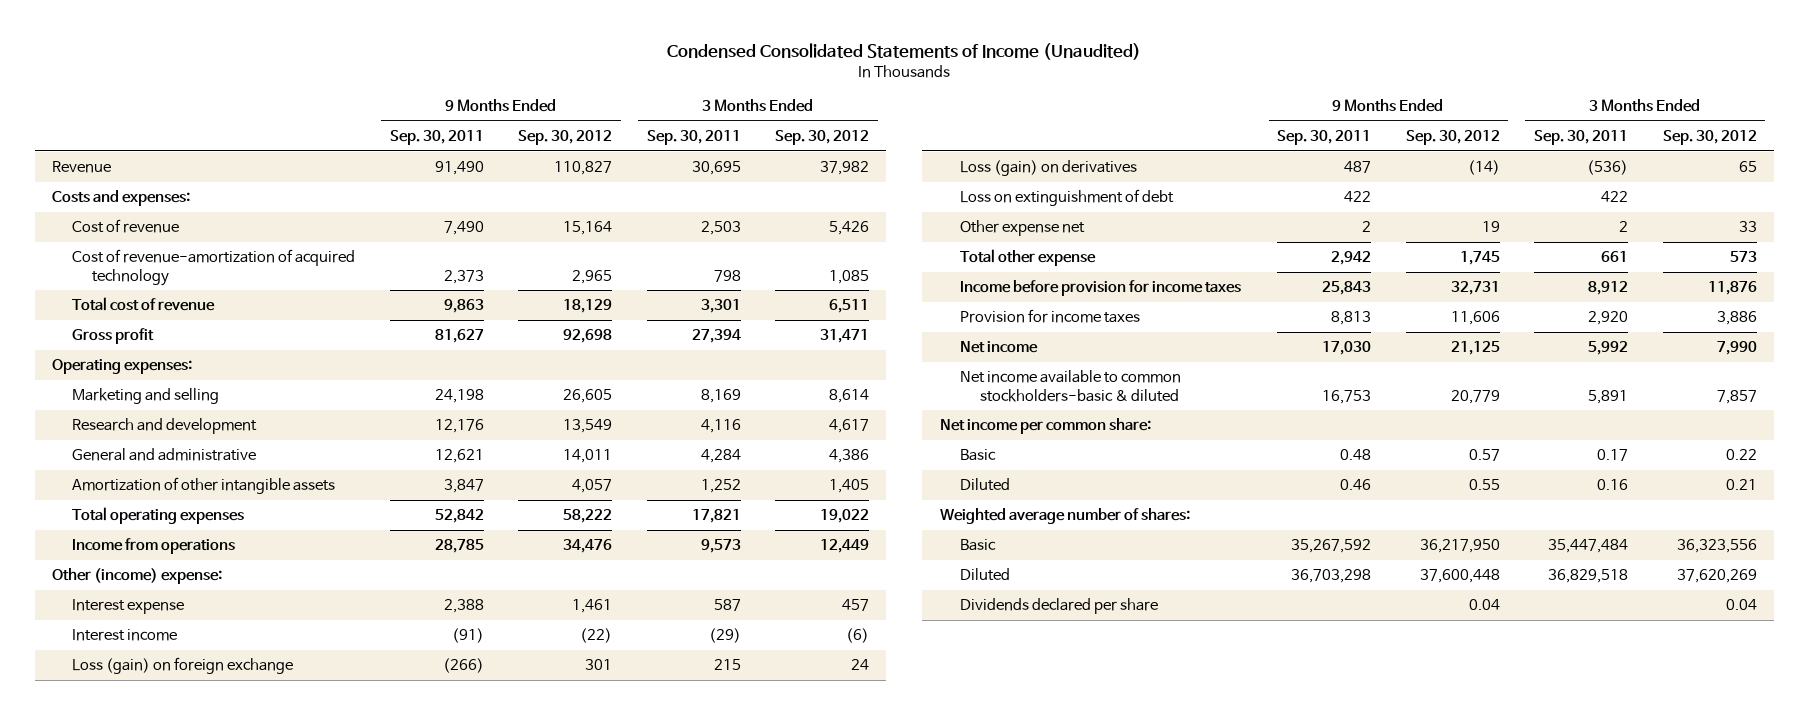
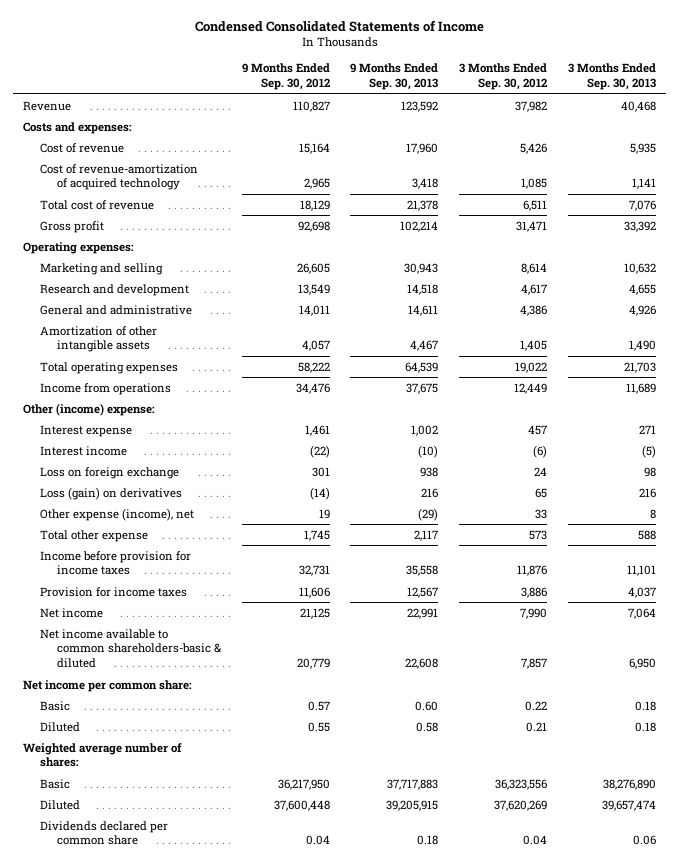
- Condensed Consolidated Statements of Income (Unaudited)
+ Condensed Consolidated Statements of Income
- | 9 Months Ended Sep. 30, 2011 | 9 Months Ended Sep. 30, 2012 | 3 Months Ended Sep. 30, 2011 | 3 Months Ended Sep. 30, 2012
+ | 9 Months Ended Sep. 30, 2012 | 9 Months Ended Sep. 30, 2013 | 3 Months Ended Sep. 30, 2012 | 3 Months Ended Sep. 30, 2013
- Loss (gain) on foreign exchange | (266) | 301 | 215 | 24
+ Loss on foreign exchange | 301 | 938 | 24 | 98
- Loss on extinguishment of debt | 422 | | 422 |
- Other expense net | 2 | 19 | 2 | 33
+ Other expense (income), net | 19 | (29) | 33 | 8
- Net income available to common stockholders-basic & diluted | 16,753 | 20,779 | 5,891 | 7,857
+ Net income available to common shareholders-basic & diluted | 20,779 | 22,608 | 7,857 | 6,950
- Dividends declared per share | | 0.04 | | 0.04
+ Dividends declared per common share | 0.04 | 0.18 | 0.04 | 0.06

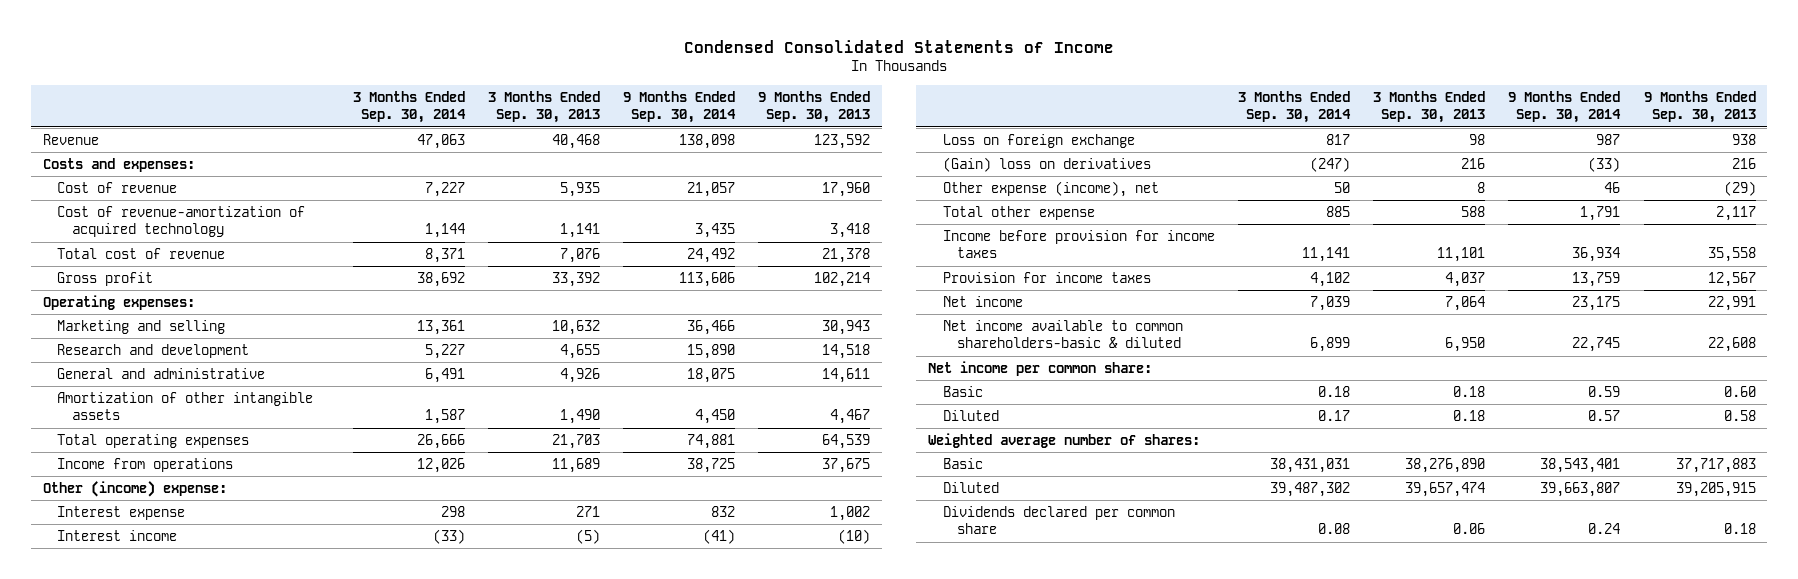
- | 9 Months Ended Sep. 30, 2012 | 9 Months Ended Sep. 30, 2013 | 3 Months Ended Sep. 30, 2012 | 3 Months Ended Sep. 30, 2013
+ | 3 Months Ended Sep. 30, 2014 | 3 Months Ended Sep. 30, 2013 | 9 Months Ended Sep. 30, 2014 | 9 Months Ended Sep. 30, 2013
- Loss (gain) on derivatives | (14) | 216 | 65 | 216
+ (Gain) loss on derivatives | (247) | 216 | (33) | 216

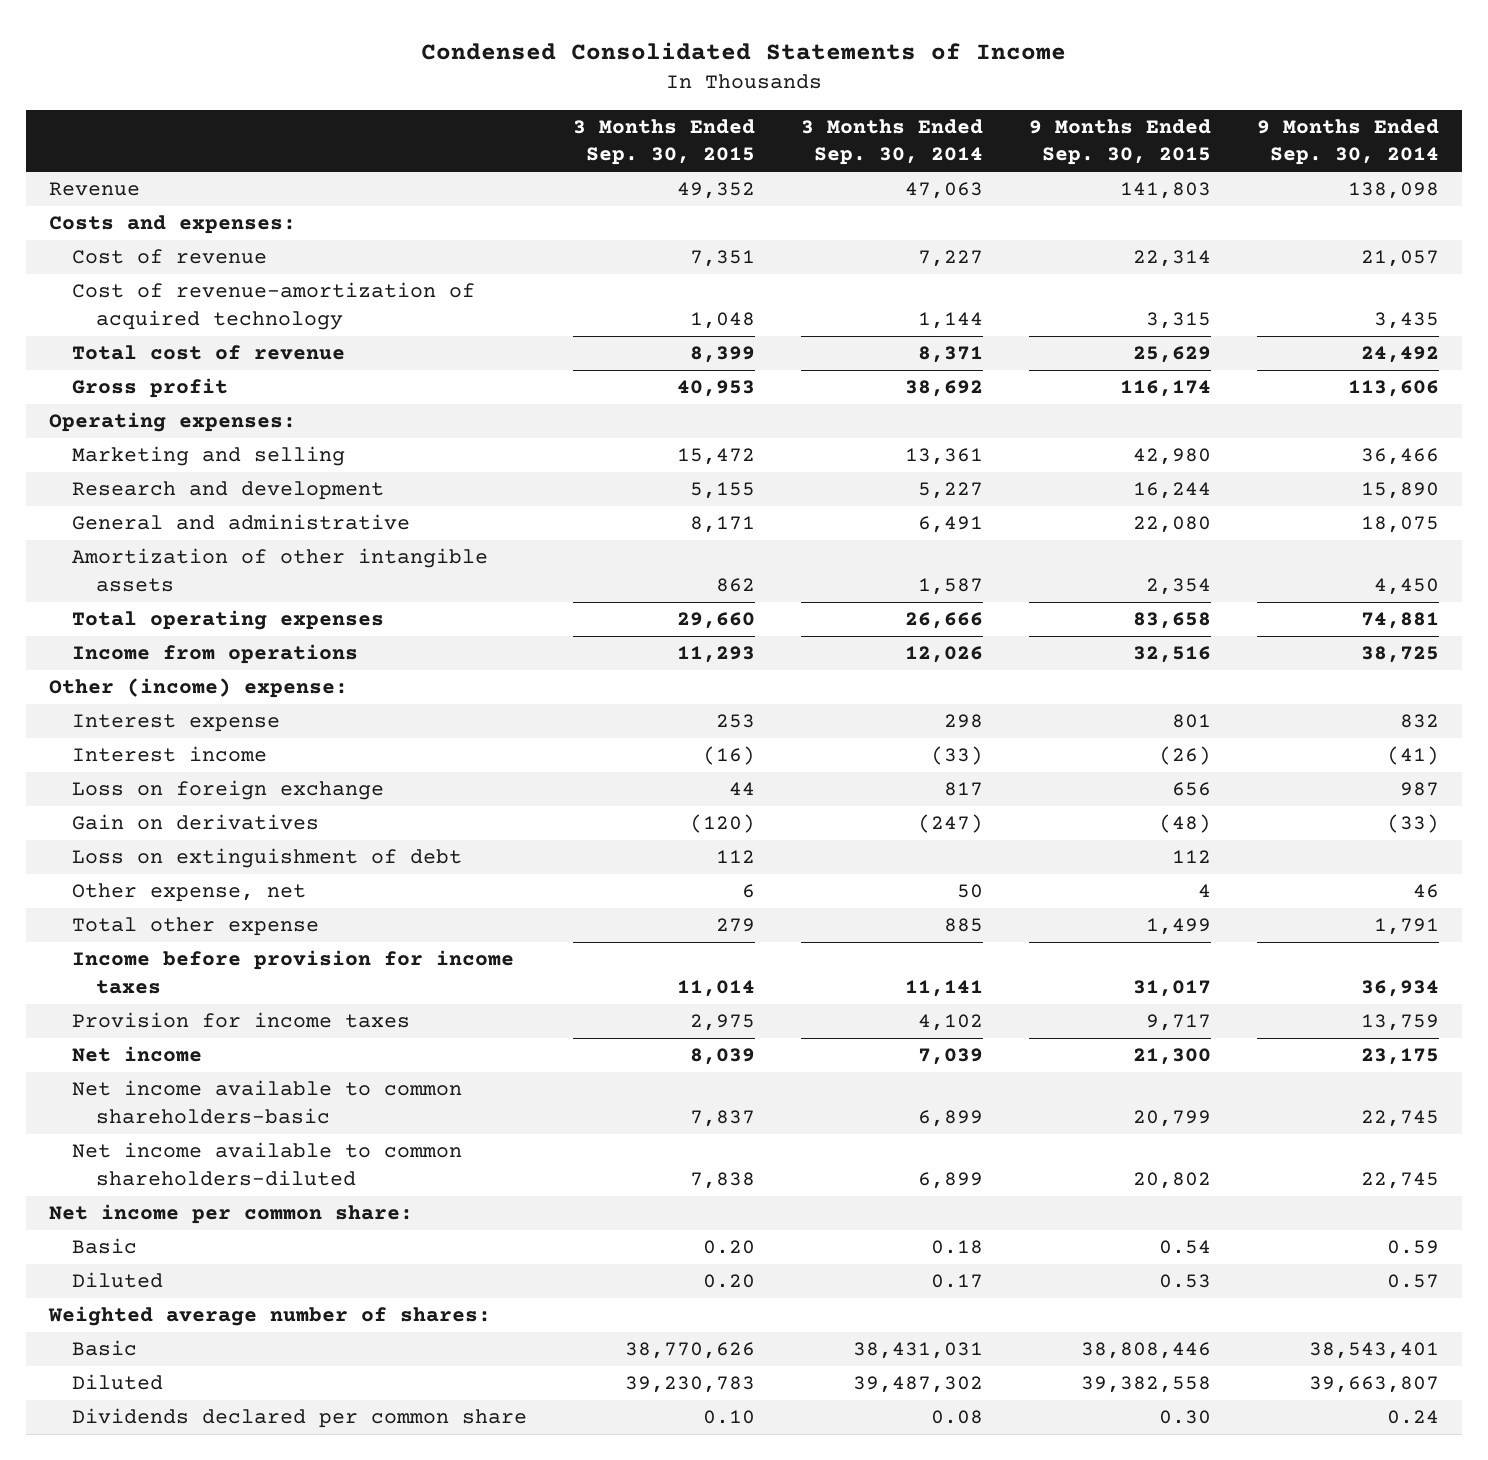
- | 3 Months Ended Sep. 30, 2014 | 3 Months Ended Sep. 30, 2013 | 9 Months Ended Sep. 30, 2014 | 9 Months Ended Sep. 30, 2013
+ | 3 Months Ended Sep. 30, 2015 | 3 Months Ended Sep. 30, 2014 | 9 Months Ended Sep. 30, 2015 | 9 Months Ended Sep. 30, 2014
- (Gain) loss on derivatives | (247) | 216 | (33) | 216
- Other expense (income), net | 50 | 8 | 46 | (29)
+ Gain on derivatives | (120) | (247) | (48) | (33)
+ Loss on extinguishment of debt | 112 | | 112 |
+ Other expense, net | 6 | 50 | 4 | 46
- Net income available to common shareholders-basic & diluted | 6,899 | 6,950 | 22,745 | 22,608
+ Net income available to common shareholders-basic | 7,837 | 6,899 | 20,799 | 22,745
+ Net income available to common shareholders-diluted | 7,838 | 6,899 | 20,802 | 22,745

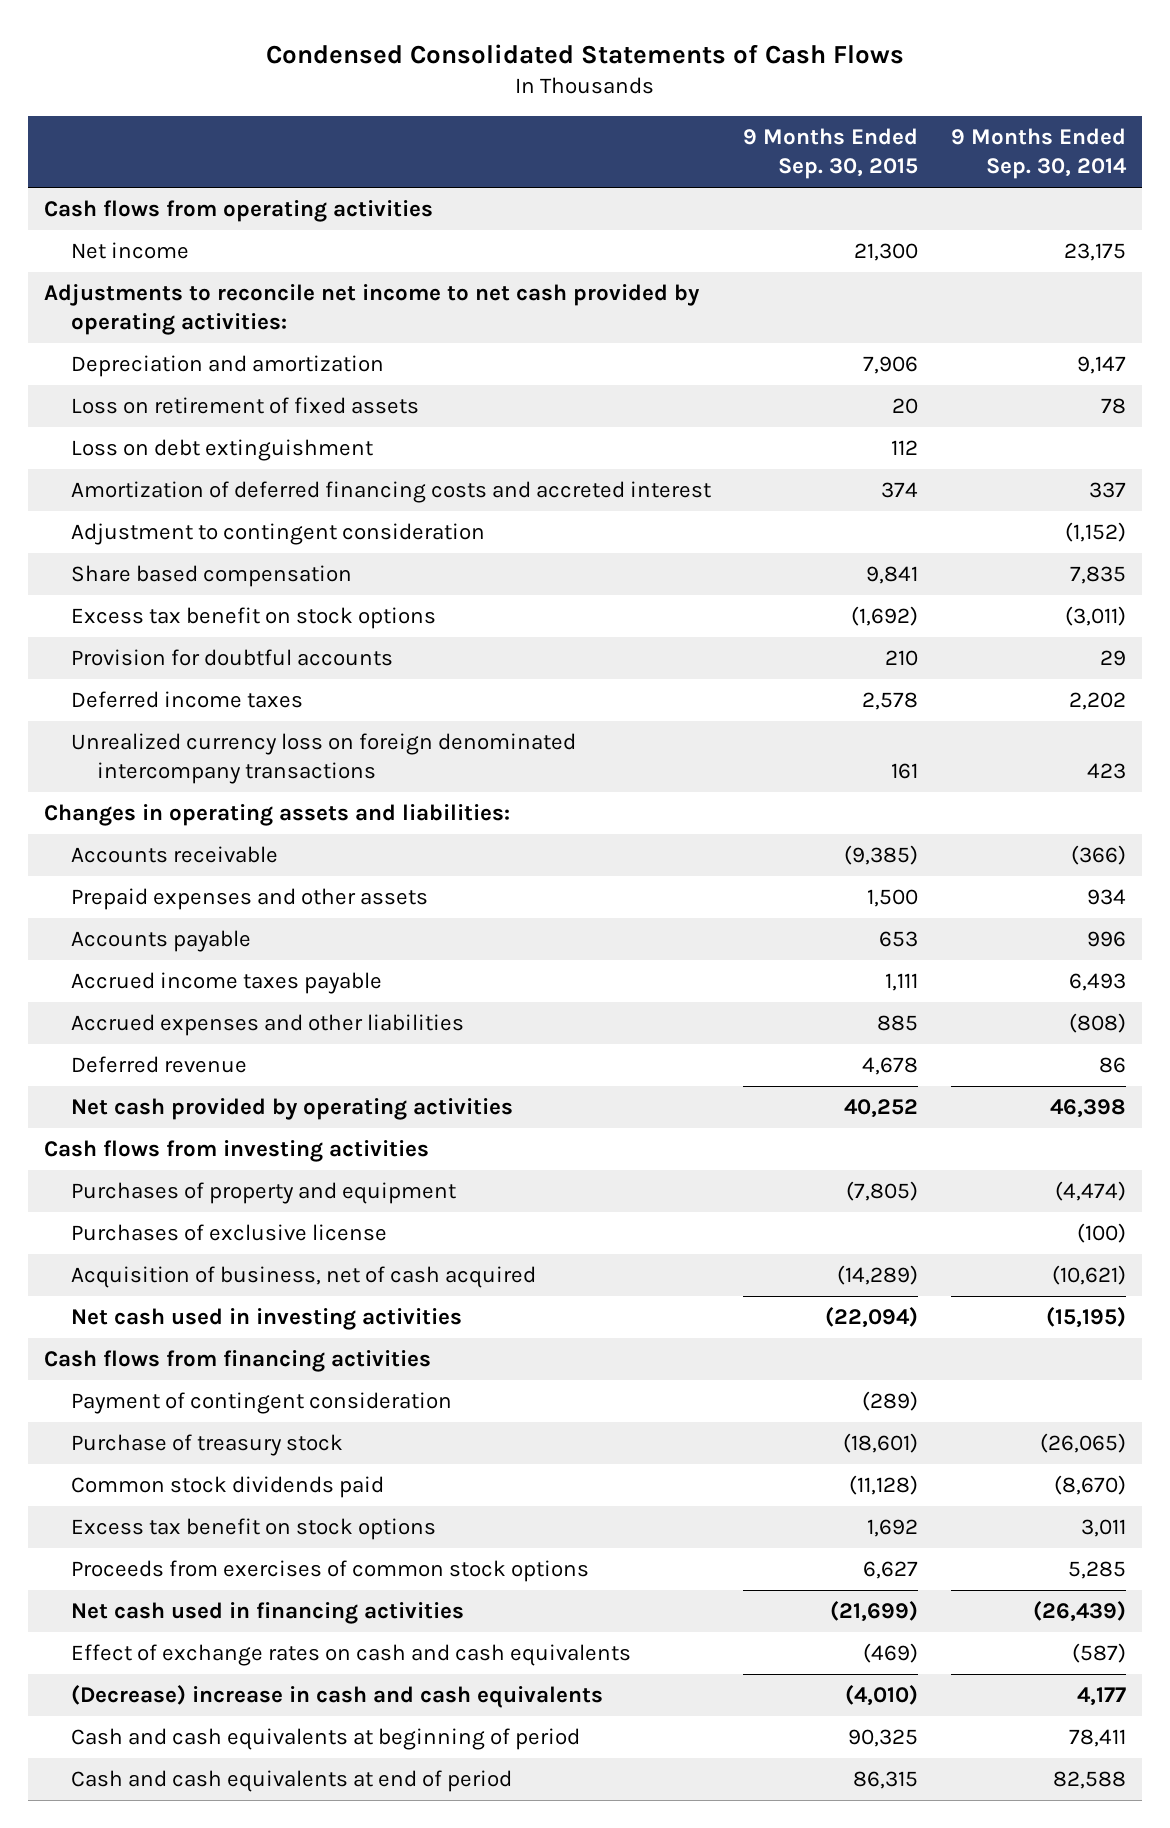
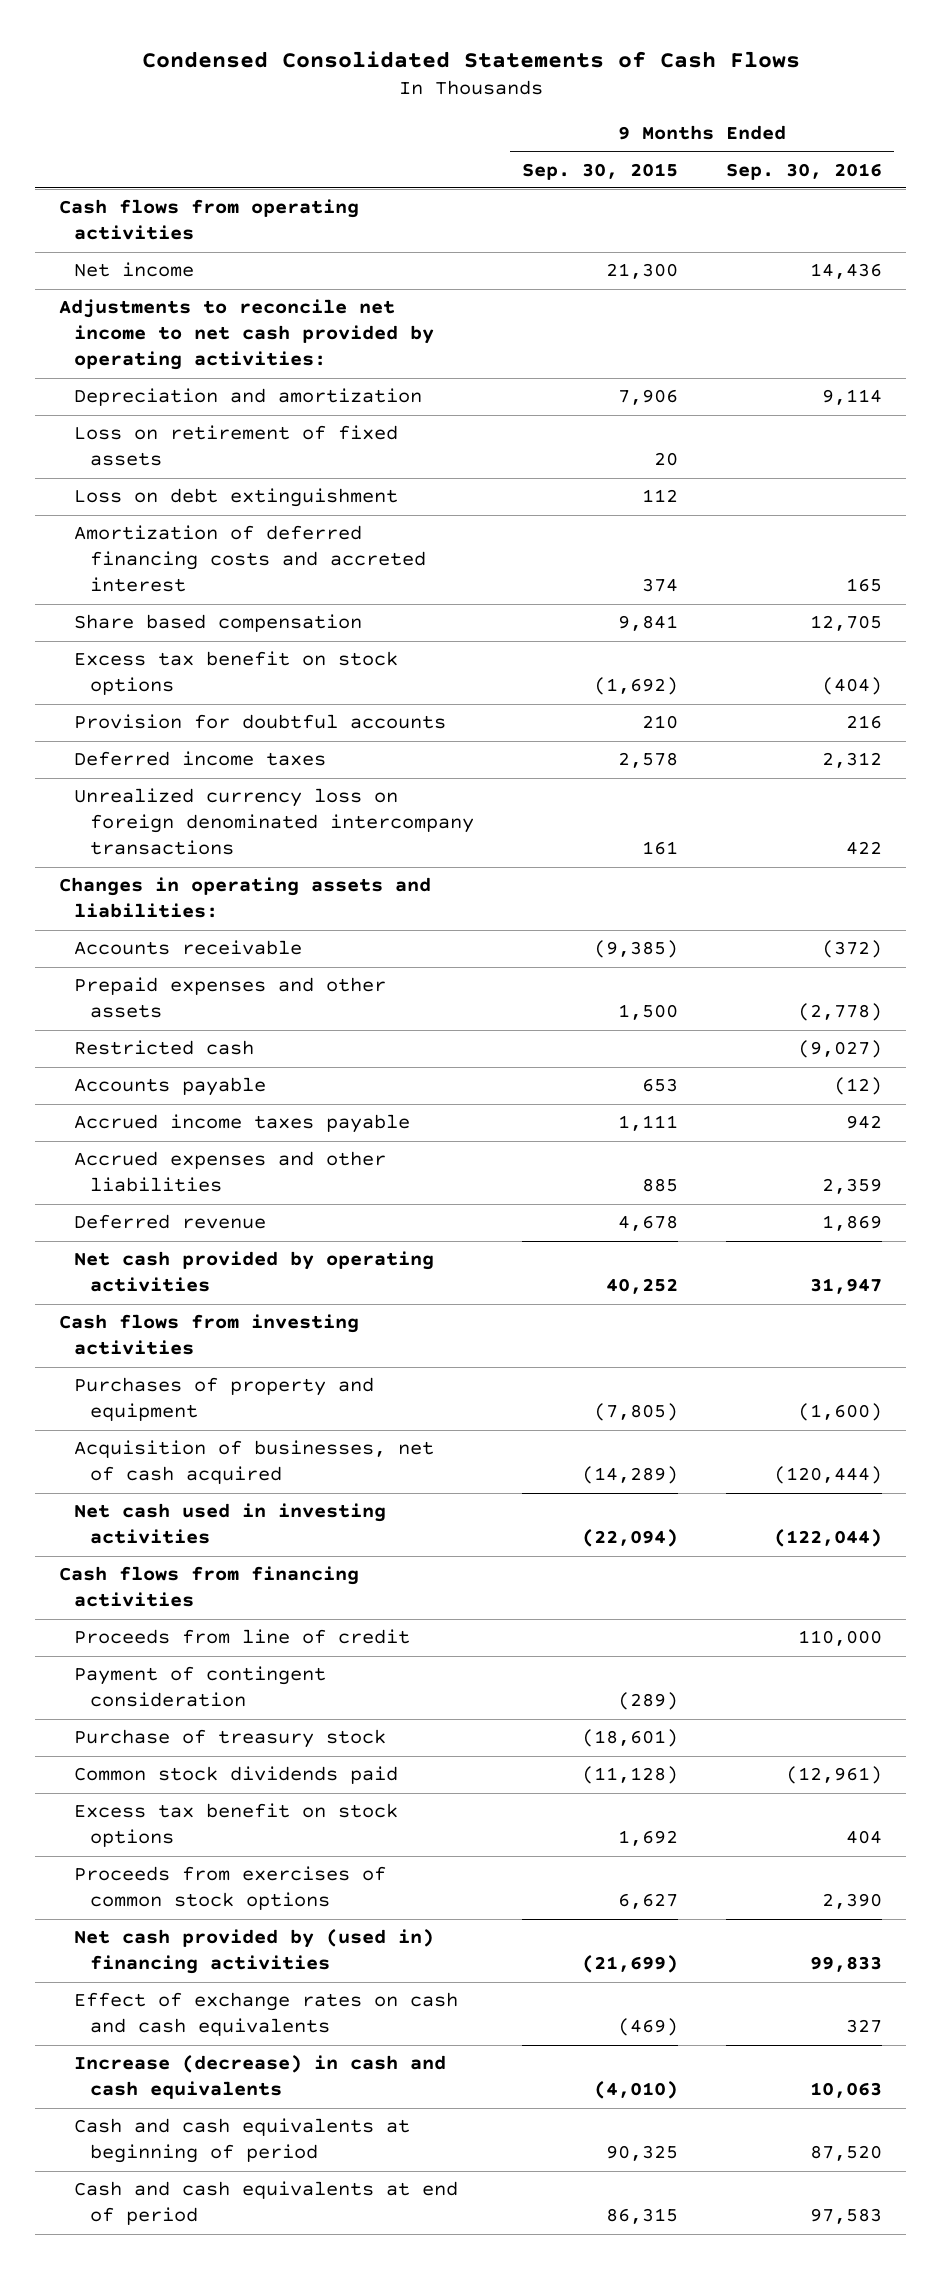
- | 9 Months Ended Sep. 30, 2015 | 9 Months Ended Sep. 30, 2014
+ | 9 Months Ended Sep. 30, 2015 | 9 Months Ended Sep. 30, 2016
- Adjustment to contingent consideration | | (1,152)
+ Restricted cash | | (9,027)
- Purchases of exclusive license | | (100)
- Acquisition of business, net of cash acquired | (14,289) | (10,621)
+ Acquisition of businesses, net of cash acquired | (14,289) | (120,444)
+ Proceeds from line of credit | | 110,000
- Net cash used in financing activities | (21,699) | (26,439)
+ Net cash provided by (used in) financing activities | (21,699) | 99,833
- (Decrease) increase in cash and cash equivalents | (4,010) | 4,177
+ Increase (decrease) in cash and cash equivalents | (4,010) | 10,063

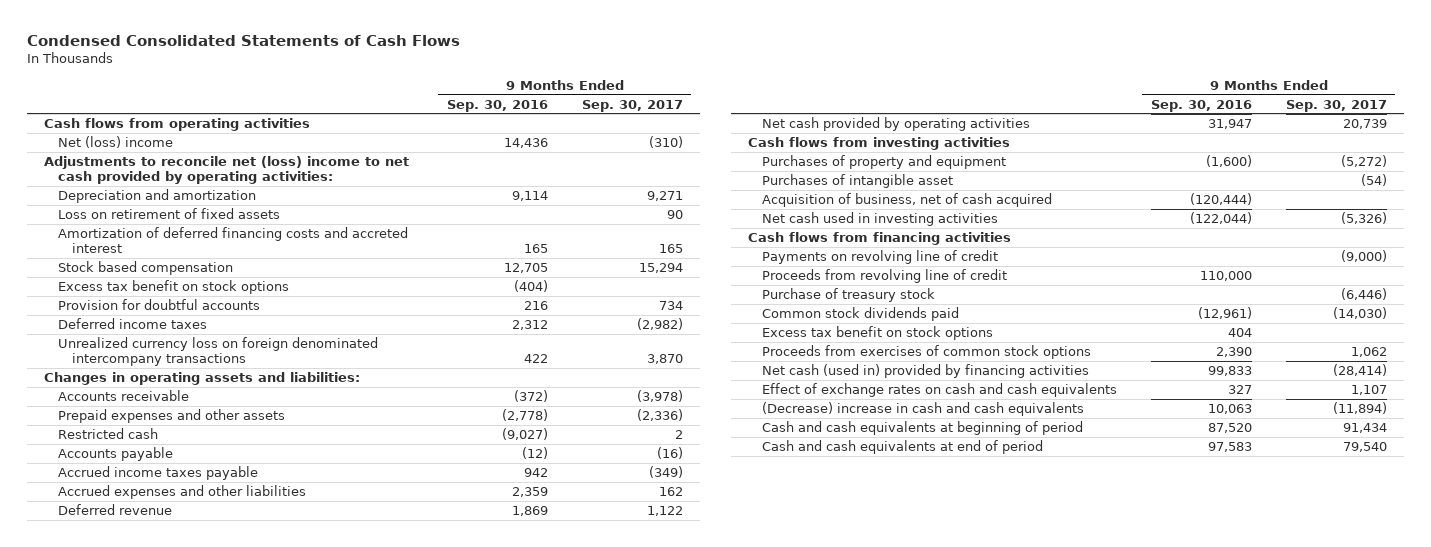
- | 9 Months Ended Sep. 30, 2015 | 9 Months Ended Sep. 30, 2016
+ | 9 Months Ended Sep. 30, 2016 | 9 Months Ended Sep. 30, 2017
- Net income | 21,300 | 14,436
- Adjustments to reconcile net income to net cash provided by operating activities:
+ Net (loss) income | 14,436 | (310)
+ Adjustments to reconcile net (loss) income to net cash provided by operating activities:
- Loss on debt extinguishment | 112 |
- Share based compensation | 9,841 | 12,705
+ Stock based compensation | 12,705 | 15,294
- Acquisition of businesses, net of cash acquired | (14,289) | (120,444)
+ Purchases of intangible asset | | (54)
+ Acquisition of business, net of cash acquired | (120,444) |
- Proceeds from line of credit | | 110,000
- Payment of contingent consideration | (289) |
+ Payments on revolving line of credit | | (9,000)
+ Proceeds from revolving line of credit | 110,000 |
- Net cash provided by (used in) financing activities | (21,699) | 99,833
+ Net cash (used in) provided by financing activities | 99,833 | (28,414)
- Increase (decrease) in cash and cash equivalents | (4,010) | 10,063
+ (Decrease) increase in cash and cash equivalents | 10,063 | (11,894)

